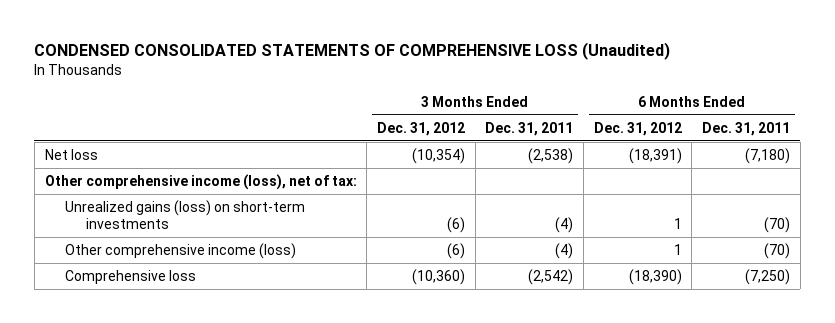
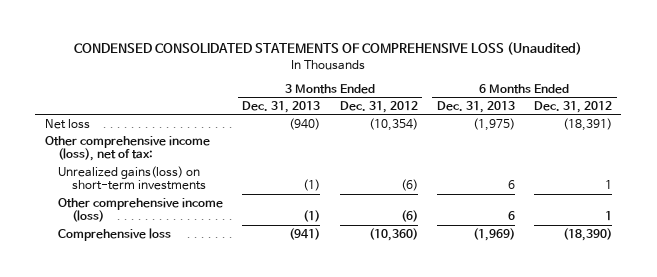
- | 3 Months Ended Dec. 31, 2012 | 3 Months Ended Dec. 31, 2011 | 6 Months Ended Dec. 31, 2012 | 6 Months Ended Dec. 31, 2011
+ | 3 Months Ended Dec. 31, 2013 | 3 Months Ended Dec. 31, 2012 | 6 Months Ended Dec. 31, 2013 | 6 Months Ended Dec. 31, 2012
- Unrealized gains (loss) on short-term investments | (6) | (4) | 1 | (70)
+ Unrealized gains(loss) on short-term investments | (1) | (6) | 6 | 1

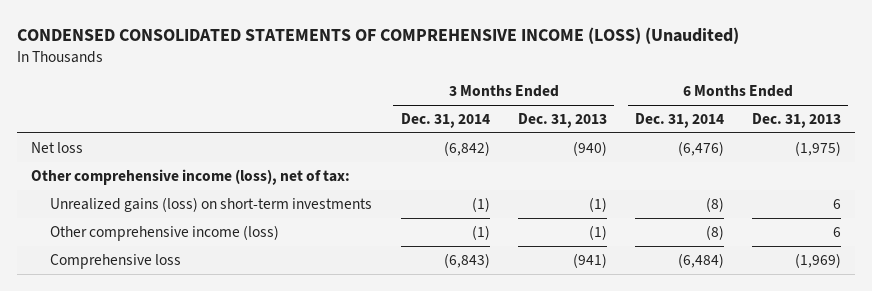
- CONDENSED CONSOLIDATED STATEMENTS OF COMPREHENSIVE LOSS (Unaudited)
+ CONDENSED CONSOLIDATED STATEMENTS OF COMPREHENSIVE INCOME (LOSS) (Unaudited)
- | 3 Months Ended Dec. 31, 2013 | 3 Months Ended Dec. 31, 2012 | 6 Months Ended Dec. 31, 2013 | 6 Months Ended Dec. 31, 2012
+ | 3 Months Ended Dec. 31, 2014 | 3 Months Ended Dec. 31, 2013 | 6 Months Ended Dec. 31, 2014 | 6 Months Ended Dec. 31, 2013
- Unrealized gains(loss) on short-term investments | (1) | (6) | 6 | 1
+ Unrealized gains (loss) on short-term investments | (1) | (1) | (8) | 6

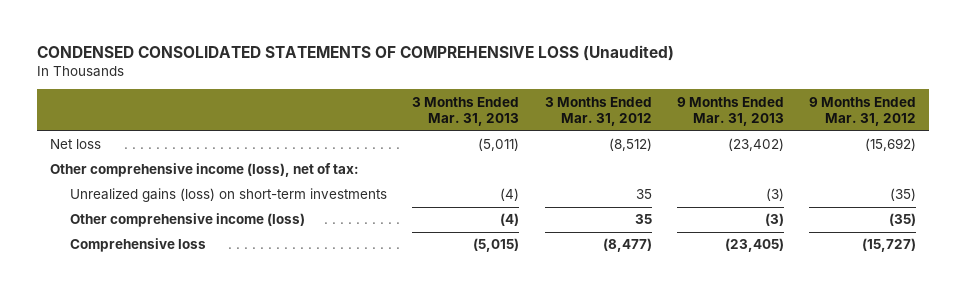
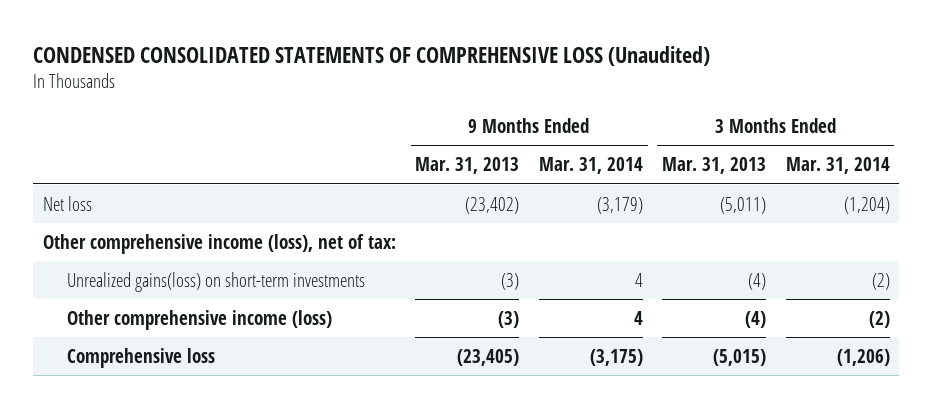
- | 3 Months Ended Mar. 31, 2013 | 3 Months Ended Mar. 31, 2012 | 9 Months Ended Mar. 31, 2013 | 9 Months Ended Mar. 31, 2012
+ | 9 Months Ended Mar. 31, 2013 | 9 Months Ended Mar. 31, 2014 | 3 Months Ended Mar. 31, 2013 | 3 Months Ended Mar. 31, 2014
- Unrealized gains (loss) on short-term investments | (4) | 35 | (3) | (35)
+ Unrealized gains(loss) on short-term investments | (3) | 4 | (4) | (2)

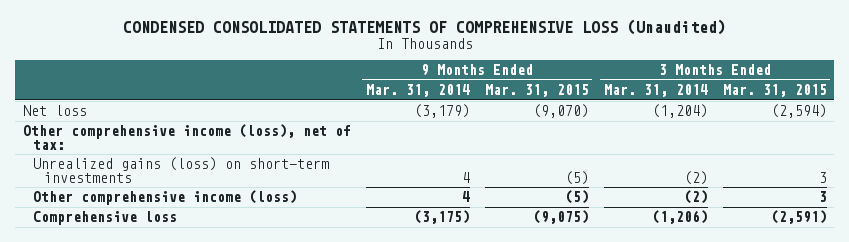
- | 9 Months Ended Mar. 31, 2013 | 9 Months Ended Mar. 31, 2014 | 3 Months Ended Mar. 31, 2013 | 3 Months Ended Mar. 31, 2014
+ | 9 Months Ended Mar. 31, 2014 | 9 Months Ended Mar. 31, 2015 | 3 Months Ended Mar. 31, 2014 | 3 Months Ended Mar. 31, 2015
- Unrealized gains(loss) on short-term investments | (3) | 4 | (4) | (2)
+ Unrealized gains (loss) on short-term investments | 4 | (5) | (2) | 3

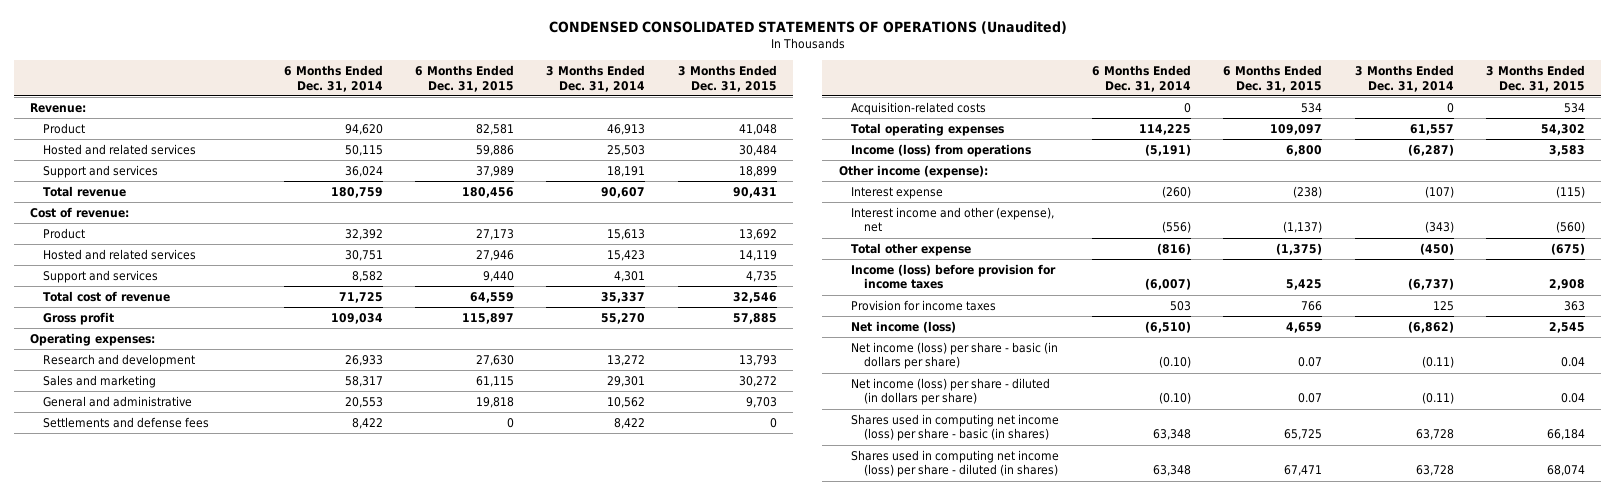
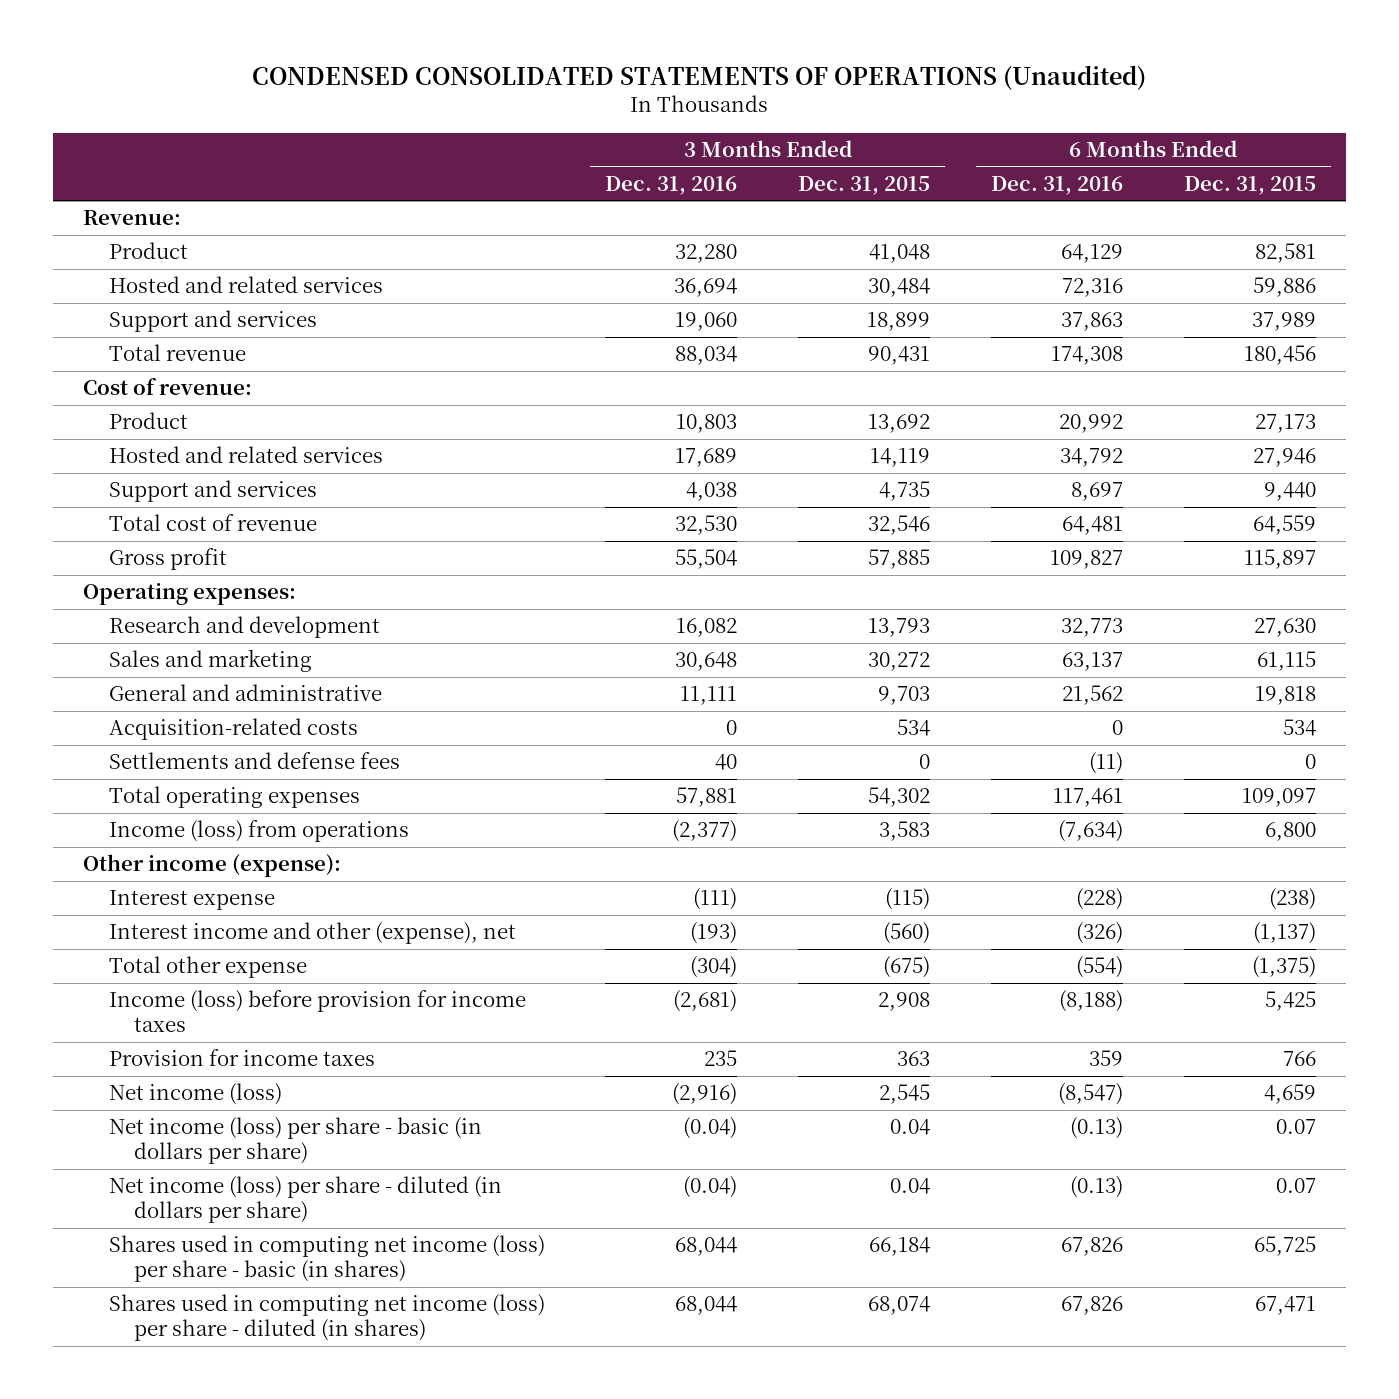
- | 6 Months Ended Dec. 31, 2014 | 6 Months Ended Dec. 31, 2015 | 3 Months Ended Dec. 31, 2014 | 3 Months Ended Dec. 31, 2015
+ | 3 Months Ended Dec. 31, 2016 | 3 Months Ended Dec. 31, 2015 | 6 Months Ended Dec. 31, 2016 | 6 Months Ended Dec. 31, 2015
moved down: Settlements and defense fees | 40 | 0 | (11) | 0

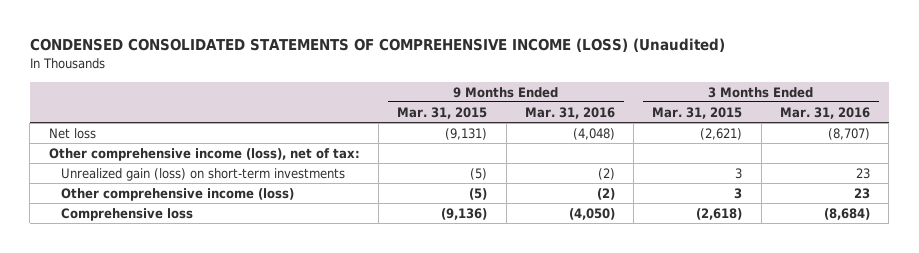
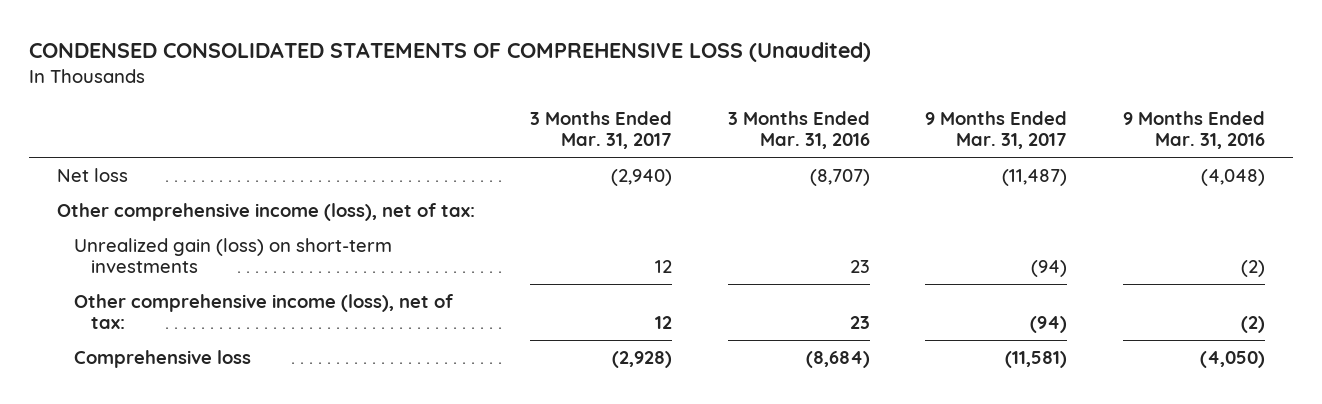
- CONDENSED CONSOLIDATED STATEMENTS OF COMPREHENSIVE INCOME (LOSS) (Unaudited)
+ CONDENSED CONSOLIDATED STATEMENTS OF COMPREHENSIVE LOSS (Unaudited)
- | 9 Months Ended Mar. 31, 2015 | 9 Months Ended Mar. 31, 2016 | 3 Months Ended Mar. 31, 2015 | 3 Months Ended Mar. 31, 2016
+ | 3 Months Ended Mar. 31, 2017 | 3 Months Ended Mar. 31, 2016 | 9 Months Ended Mar. 31, 2017 | 9 Months Ended Mar. 31, 2016
- Other comprehensive income (loss) | (5) | (2) | 3 | 23
+ Other comprehensive income (loss), net of tax: | 12 | 23 | (94) | (2)

